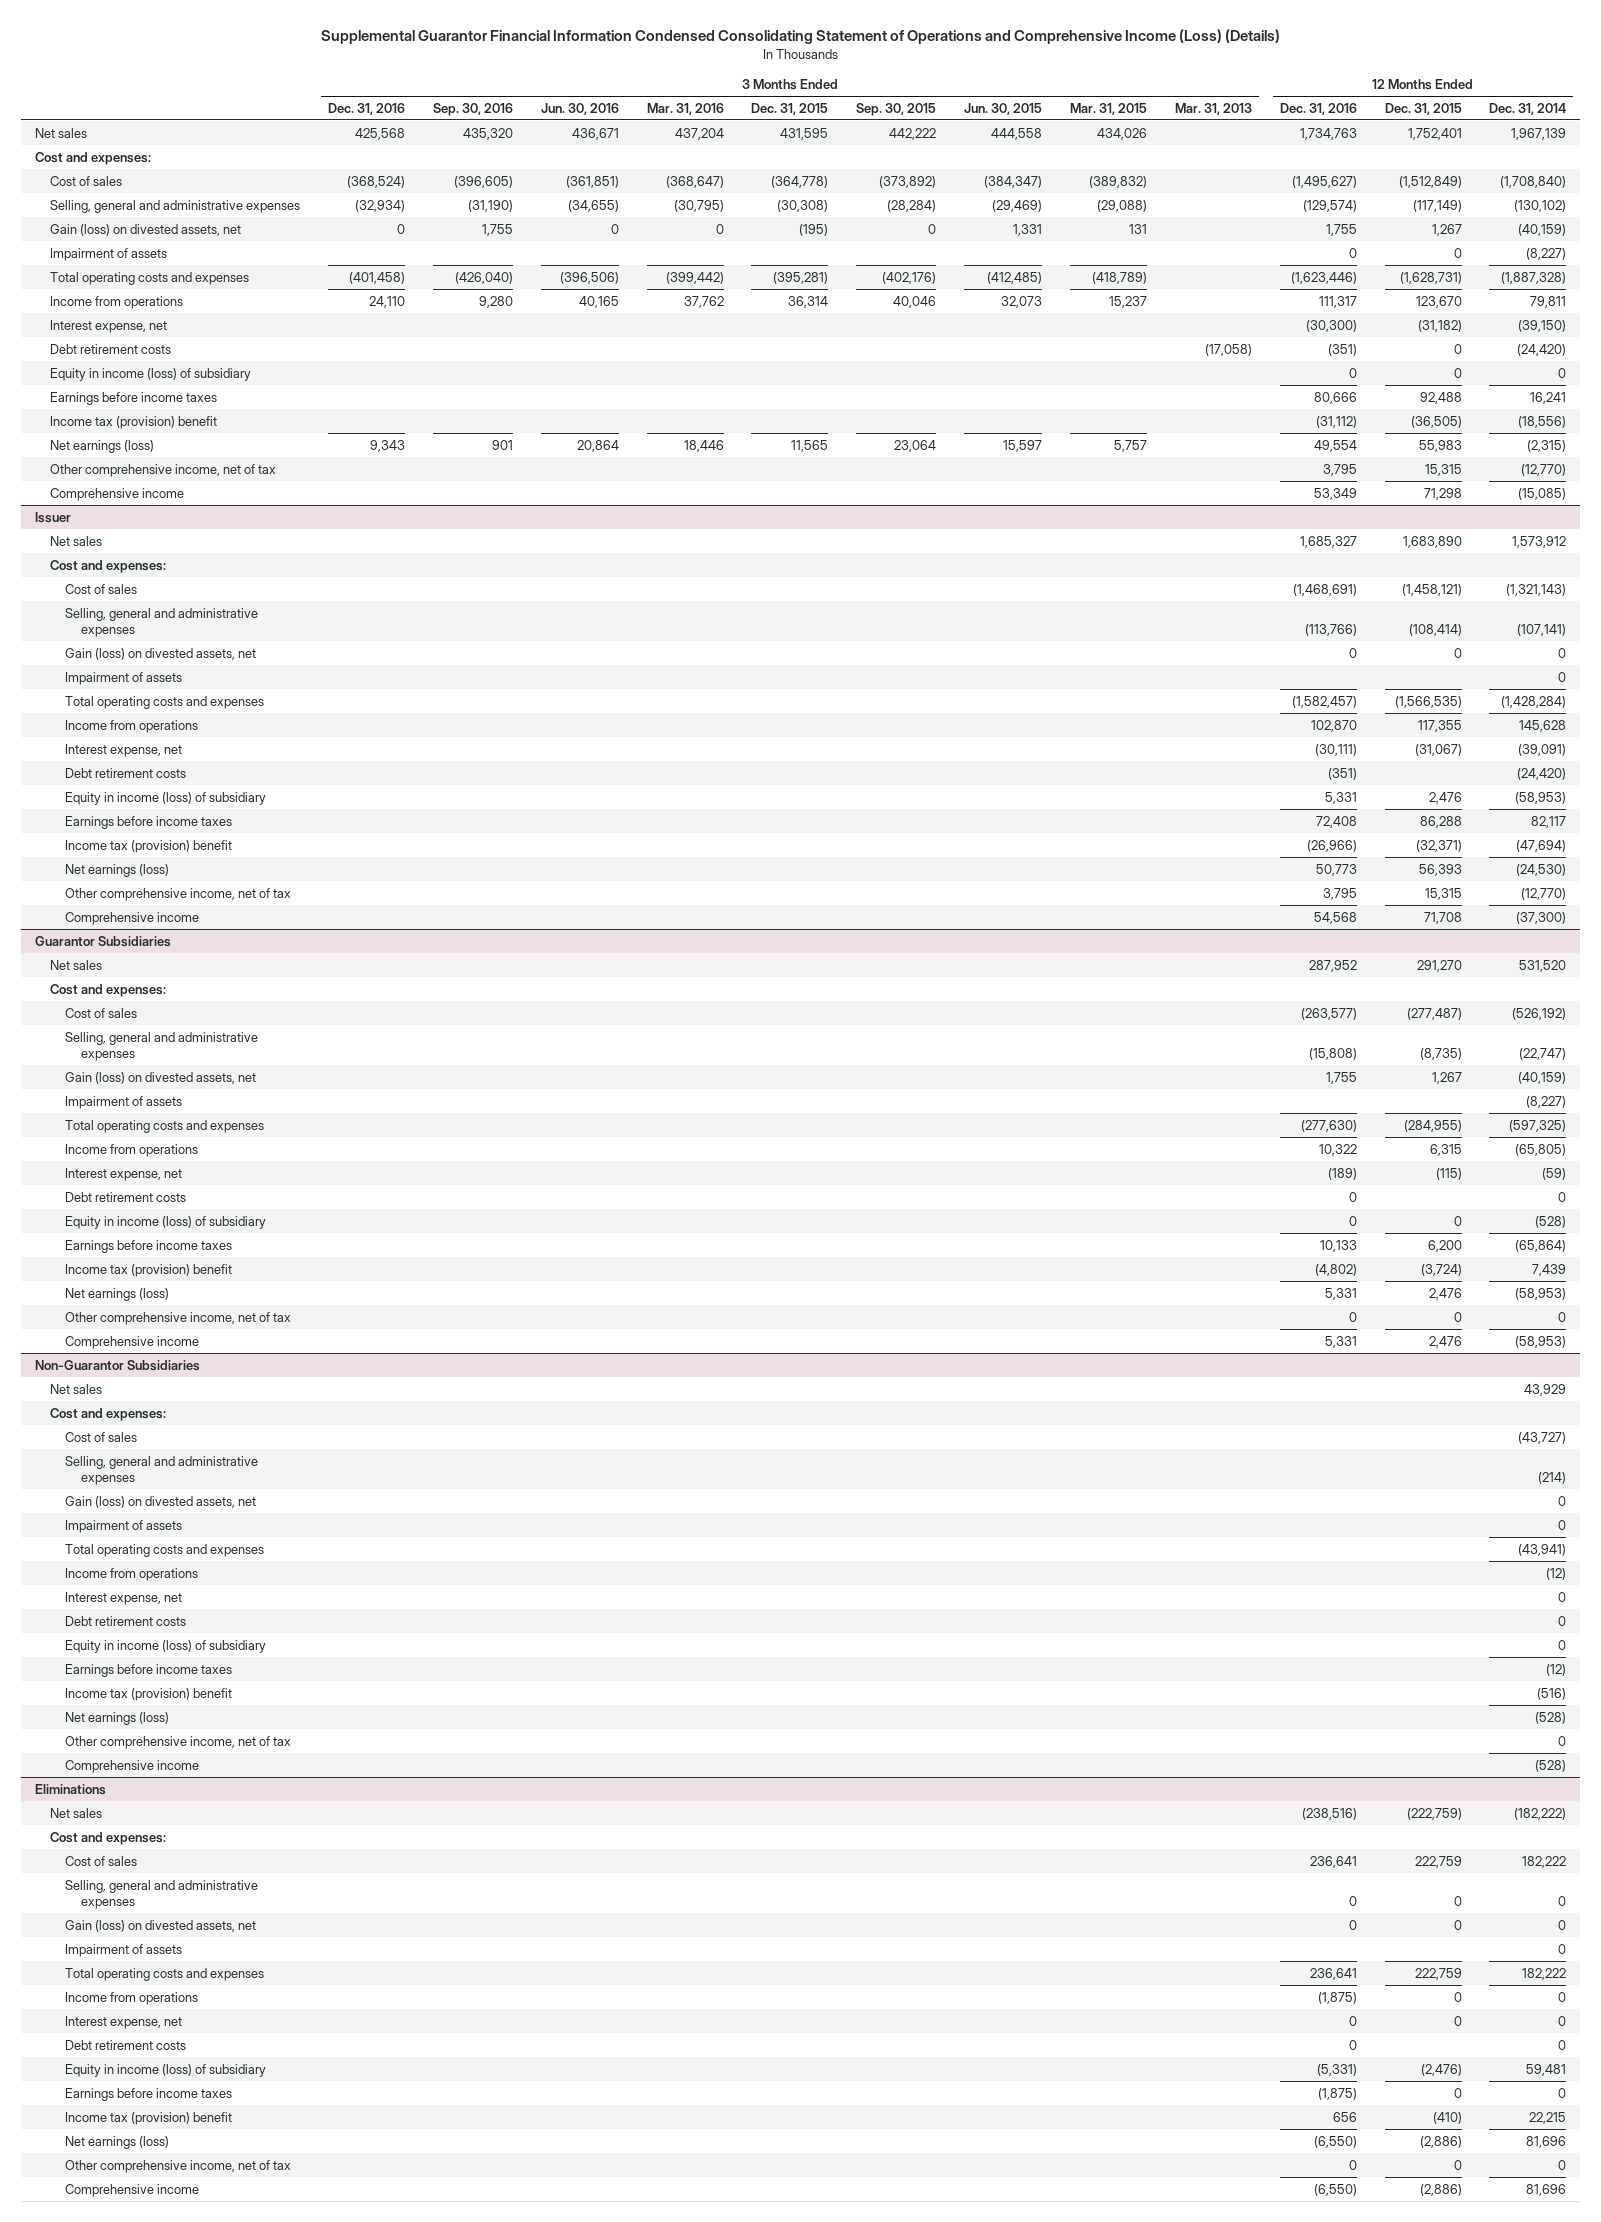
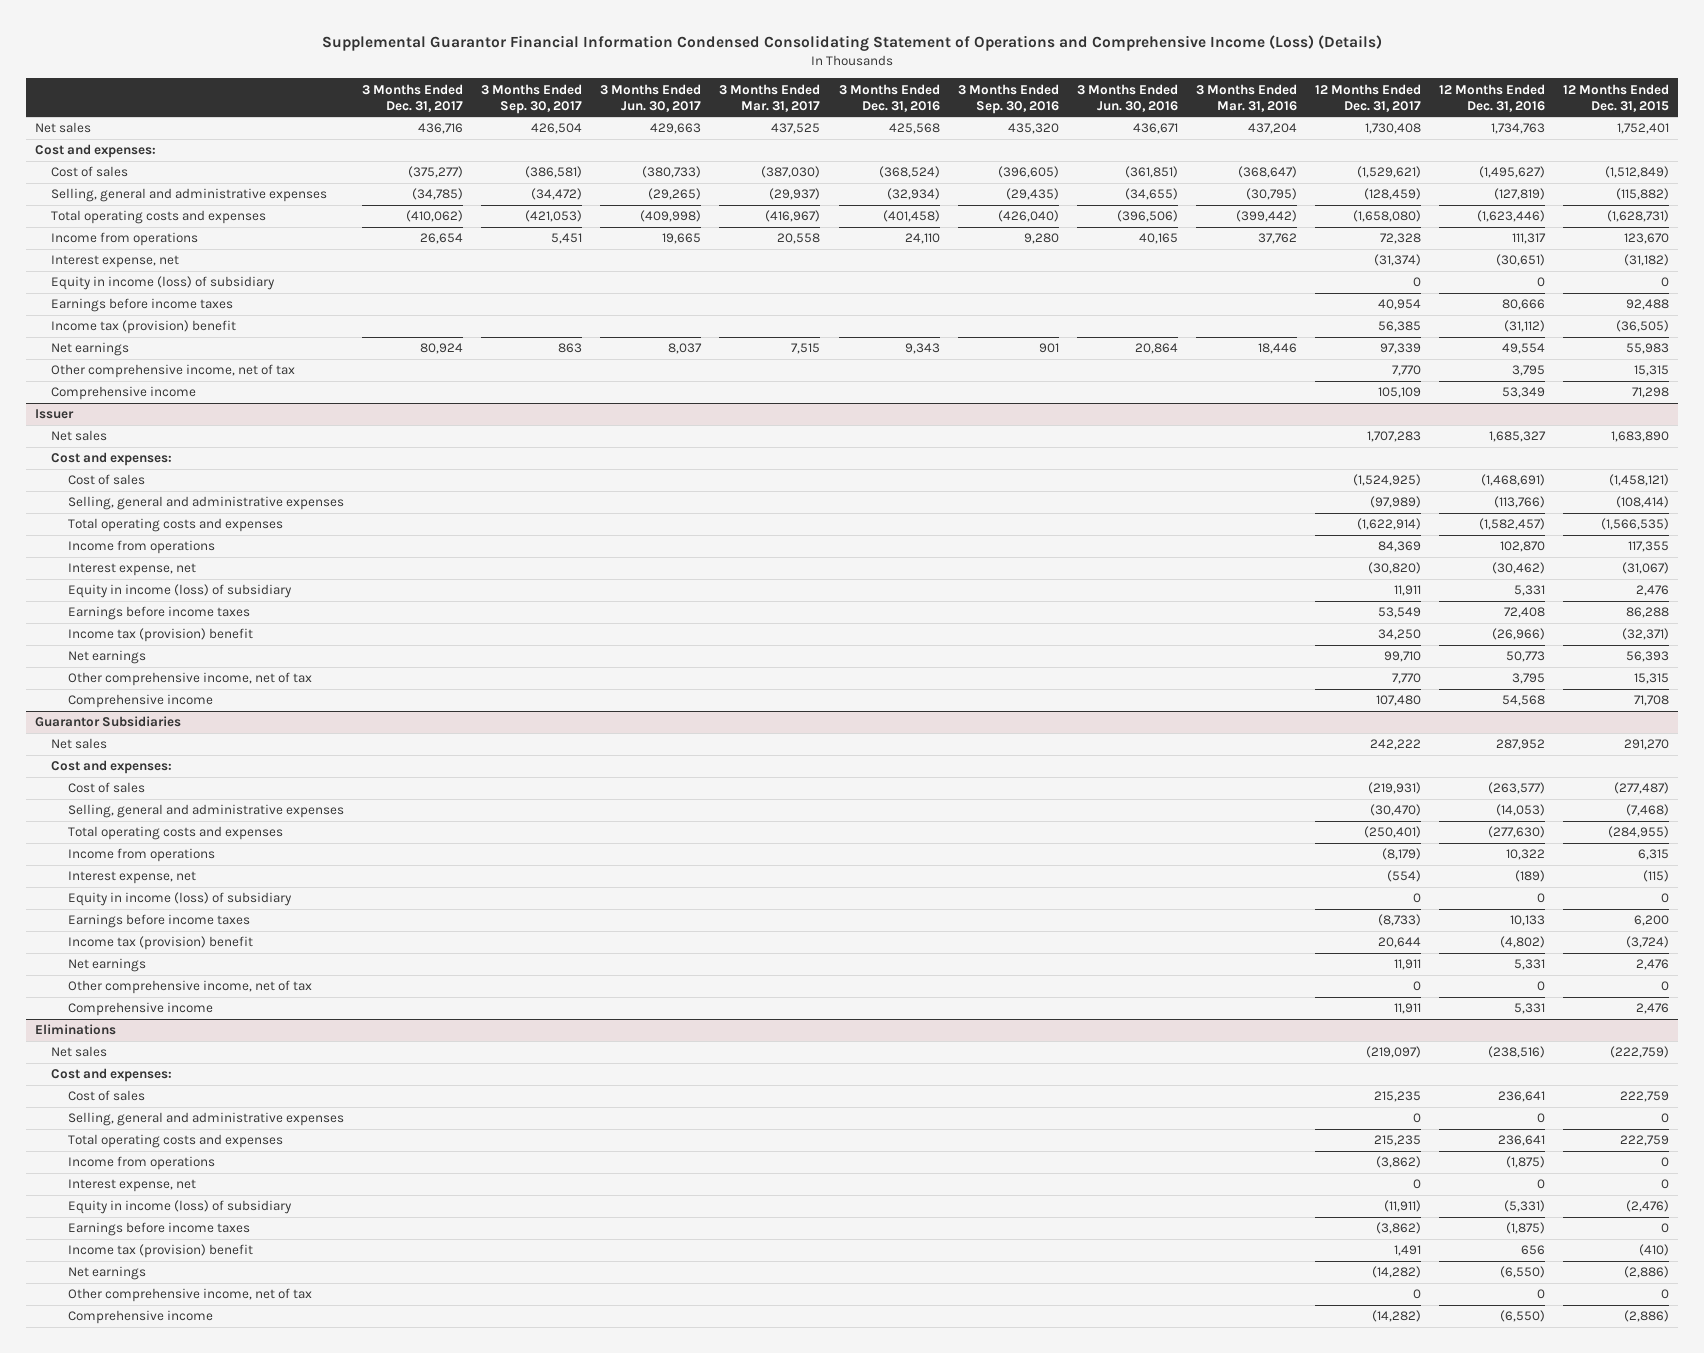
- | 3 Months Ended Dec. 31, 2016 | 3 Months Ended Sep. 30, 2016 | 3 Months Ended Jun. 30, 2016 | 3 Months Ended Mar. 31, 2016 | 3 Months Ended Dec. 31, 2015 | 3 Months Ended Sep. 30, 2015 | 3 Months Ended Jun. 30, 2015 | 3 Months Ended Mar. 31, 2015 | 3 Months Ended Mar. 31, 2013 | 12 Months Ended Dec. 31, 2016 | 12 Months Ended Dec. 31, 2015 | 12 Months Ended Dec. 31, 2014
+ | 3 Months Ended Dec. 31, 2017 | 3 Months Ended Sep. 30, 2017 | 3 Months Ended Jun. 30, 2017 | 3 Months Ended Mar. 31, 2017 | 3 Months Ended Dec. 31, 2016 | 3 Months Ended Sep. 30, 2016 | 3 Months Ended Jun. 30, 2016 | 3 Months Ended Mar. 31, 2016 | 12 Months Ended Dec. 31, 2017 | 12 Months Ended Dec. 31, 2016 | 12 Months Ended Dec. 31, 2015
- Selling, general and administrative expenses | (32,934) | (31,190) | (34,655) | (30,795) | (30,308) | (28,284) | (29,469) | (29,088) | | (129,574) | (117,149) | (130,102)
- Gain (loss) on divested assets, net | 0 | 1,755 | 0 | 0 | (195) | 0 | 1,331 | 131 | | 1,755 | 1,267 | (40,159)
- Impairment of assets | | | | | | | | | | 0 | 0 | (8,227)
+ Selling, general and administrative expenses | (34,785) | (34,472) | (29,265) | (29,937) | (32,934) | (29,435) | (34,655) | (30,795) | (128,459) | (127,819) | (115,882)
- Interest expense, net | | | | | | | | | | (30,300) | (31,182) | (39,150)
- Debt retirement costs | | | | | | | | | (17,058) | (351) | 0 | (24,420)
+ Interest expense, net | | | | | | | | | (31,374) | (30,651) | (31,182)
- Net earnings (loss) | 9,343 | 901 | 20,864 | 18,446 | 11,565 | 23,064 | 15,597 | 5,757 | | 49,554 | 55,983 | (2,315)
+ Net earnings | 80,924 | 863 | 8,037 | 7,515 | 9,343 | 901 | 20,864 | 18,446 | 97,339 | 49,554 | 55,983
@ Issuer
- Gain (loss) on divested assets, net | | | | | | | | | | 0 | 0 | 0
- Impairment of assets | | | | | | | | | | | | 0
- Interest expense, net | | | | | | | | | | (30,111) | (31,067) | (39,091)
- Debt retirement costs | | | | | | | | | | (351) | | (24,420)
+ Interest expense, net | | | | | | | | | (30,820) | (30,462) | (31,067)
- Net earnings (loss) | | | | | | | | | | 50,773 | 56,393 | (24,530)
+ Net earnings | | | | | | | | | 99,710 | 50,773 | 56,393
@ Guarantor Subsidiaries
- Selling, general and administrative expenses | | | | | | | | | | (15,808) | (8,735) | (22,747)
- Gain (loss) on divested assets, net | | | | | | | | | | 1,755 | 1,267 | (40,159)
- Impairment of assets | | | | | | | | | | | | (8,227)
+ Selling, general and administrative expenses | | | | | | | | | (30,470) | (14,053) | (7,468)
- Debt retirement costs | | | | | | | | | | 0 | | 0
- Net earnings (loss) | | | | | | | | | | 5,331 | 2,476 | (58,953)
+ Net earnings | | | | | | | | | 11,911 | 5,331 | 2,476
- Non-Guarantor Subsidiaries
- Net sales | | | | | | | | | | | | 43,929
- Cost and expenses:
- Cost of sales | | | | | | | | | | | | (43,727)
- Selling, general and administrative expenses | | | | | | | | | | | | (214)
- Gain (loss) on divested assets, net | | | | | | | | | | | | 0
- Impairment of assets | | | | | | | | | | | | 0
- Total operating costs and expenses | | | | | | | | | | | | (43,941)
- Income from operations | | | | | | | | | | | | (12)
- Interest expense, net | | | | | | | | | | | | 0
- Debt retirement costs | | | | | | | | | | | | 0
- Equity in income (loss) of subsidiary | | | | | | | | | | | | 0
- Earnings before income taxes | | | | | | | | | | | | (12)
- Income tax (provision) benefit | | | | | | | | | | | | (516)
- Net earnings (loss) | | | | | | | | | | | | (528)
- Other comprehensive income, net of tax | | | | | | | | | | | | 0
- Comprehensive income | | | | | | | | | | | | (528)
@ Eliminations
- Gain (loss) on divested assets, net | | | | | | | | | | 0 | 0 | 0
- Impairment of assets | | | | | | | | | | | | 0
- Debt retirement costs | | | | | | | | | | 0 | | 0
- Net earnings (loss) | | | | | | | | | | (6,550) | (2,886) | 81,696
+ Net earnings | | | | | | | | | (14,282) | (6,550) | (2,886)

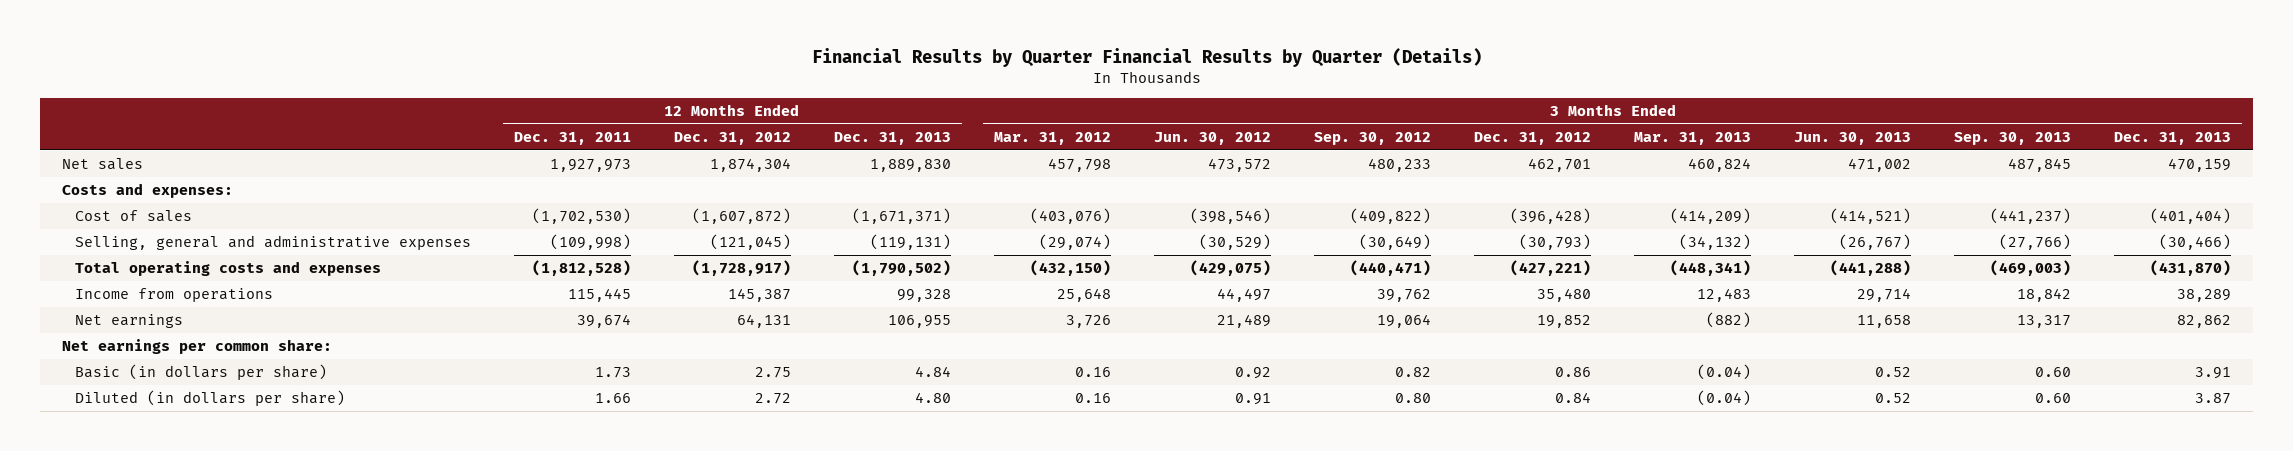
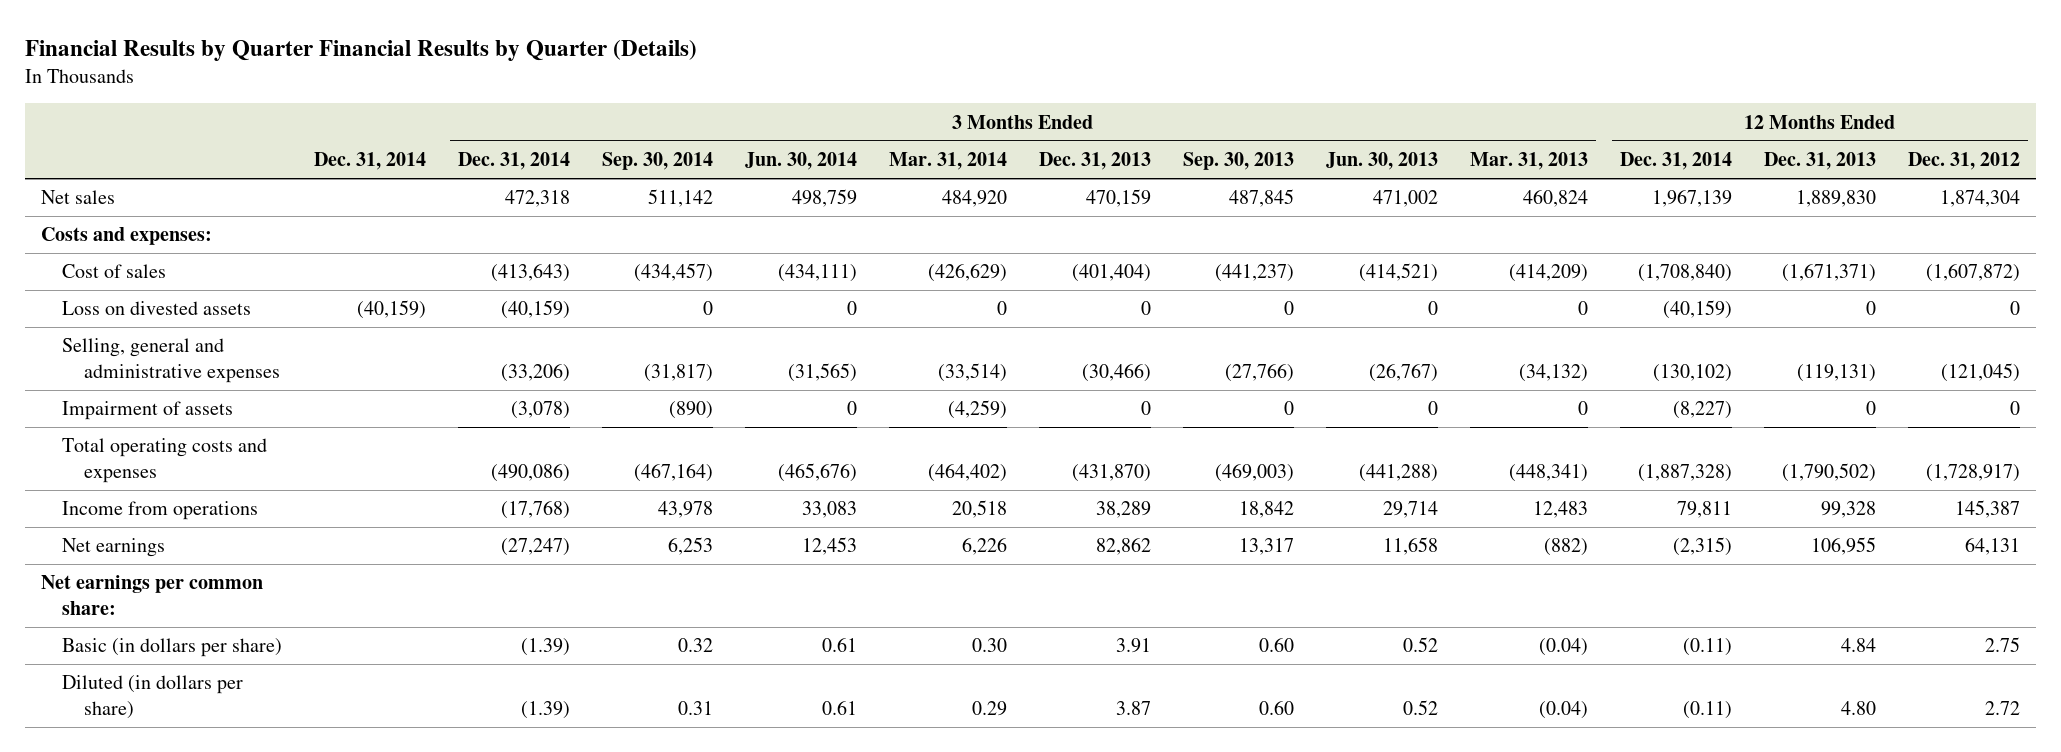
- | 12 Months Ended Dec. 31, 2011 | 12 Months Ended Dec. 31, 2012 | 12 Months Ended Dec. 31, 2013 | 3 Months Ended Mar. 31, 2012 | 3 Months Ended Jun. 30, 2012 | 3 Months Ended Sep. 30, 2012 | 3 Months Ended Dec. 31, 2012 | 3 Months Ended Mar. 31, 2013 | 3 Months Ended Jun. 30, 2013 | 3 Months Ended Sep. 30, 2013 | 3 Months Ended Dec. 31, 2013
+ | Dec. 31, 2014 | 3 Months Ended Dec. 31, 2014 | 3 Months Ended Sep. 30, 2014 | 3 Months Ended Jun. 30, 2014 | 3 Months Ended Mar. 31, 2014 | 3 Months Ended Dec. 31, 2013 | 3 Months Ended Sep. 30, 2013 | 3 Months Ended Jun. 30, 2013 | 3 Months Ended Mar. 31, 2013 | 12 Months Ended Dec. 31, 2014 | 12 Months Ended Dec. 31, 2013 | 12 Months Ended Dec. 31, 2012
+ Loss on divested assets | (40,159) | (40,159) | 0 | 0 | 0 | 0 | 0 | 0 | 0 | (40,159) | 0 | 0
+ Impairment of assets | | (3,078) | (890) | 0 | (4,259) | 0 | 0 | 0 | 0 | (8,227) | 0 | 0

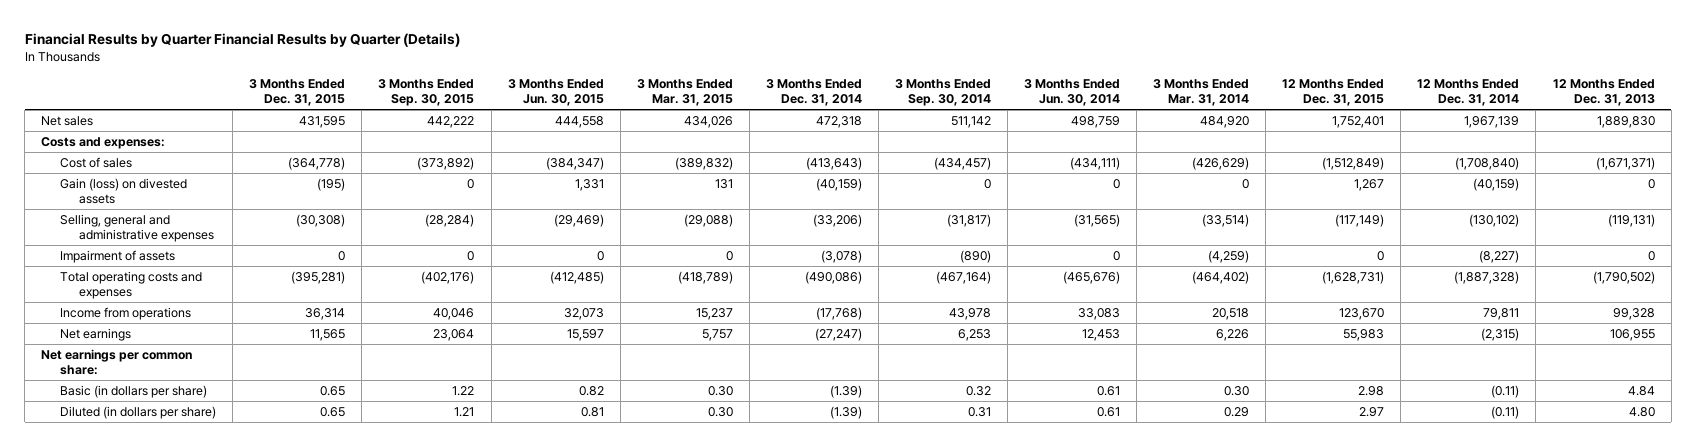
- | Dec. 31, 2014 | 3 Months Ended Dec. 31, 2014 | 3 Months Ended Sep. 30, 2014 | 3 Months Ended Jun. 30, 2014 | 3 Months Ended Mar. 31, 2014 | 3 Months Ended Dec. 31, 2013 | 3 Months Ended Sep. 30, 2013 | 3 Months Ended Jun. 30, 2013 | 3 Months Ended Mar. 31, 2013 | 12 Months Ended Dec. 31, 2014 | 12 Months Ended Dec. 31, 2013 | 12 Months Ended Dec. 31, 2012
+ | 3 Months Ended Dec. 31, 2015 | 3 Months Ended Sep. 30, 2015 | 3 Months Ended Jun. 30, 2015 | 3 Months Ended Mar. 31, 2015 | 3 Months Ended Dec. 31, 2014 | 3 Months Ended Sep. 30, 2014 | 3 Months Ended Jun. 30, 2014 | 3 Months Ended Mar. 31, 2014 | 12 Months Ended Dec. 31, 2015 | 12 Months Ended Dec. 31, 2014 | 12 Months Ended Dec. 31, 2013
- Loss on divested assets | (40,159) | (40,159) | 0 | 0 | 0 | 0 | 0 | 0 | 0 | (40,159) | 0 | 0
+ Gain (loss) on divested assets | (195) | 0 | 1,331 | 131 | (40,159) | 0 | 0 | 0 | 1,267 | (40,159) | 0

